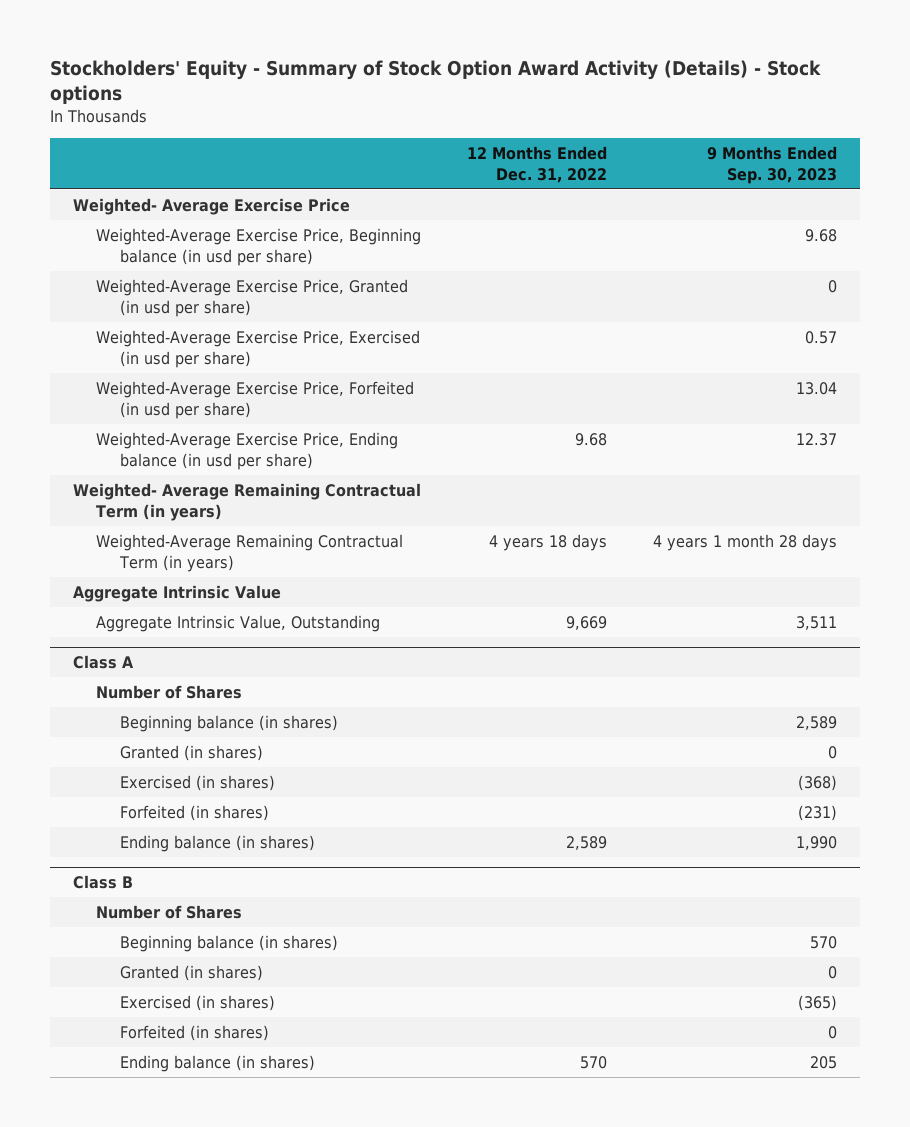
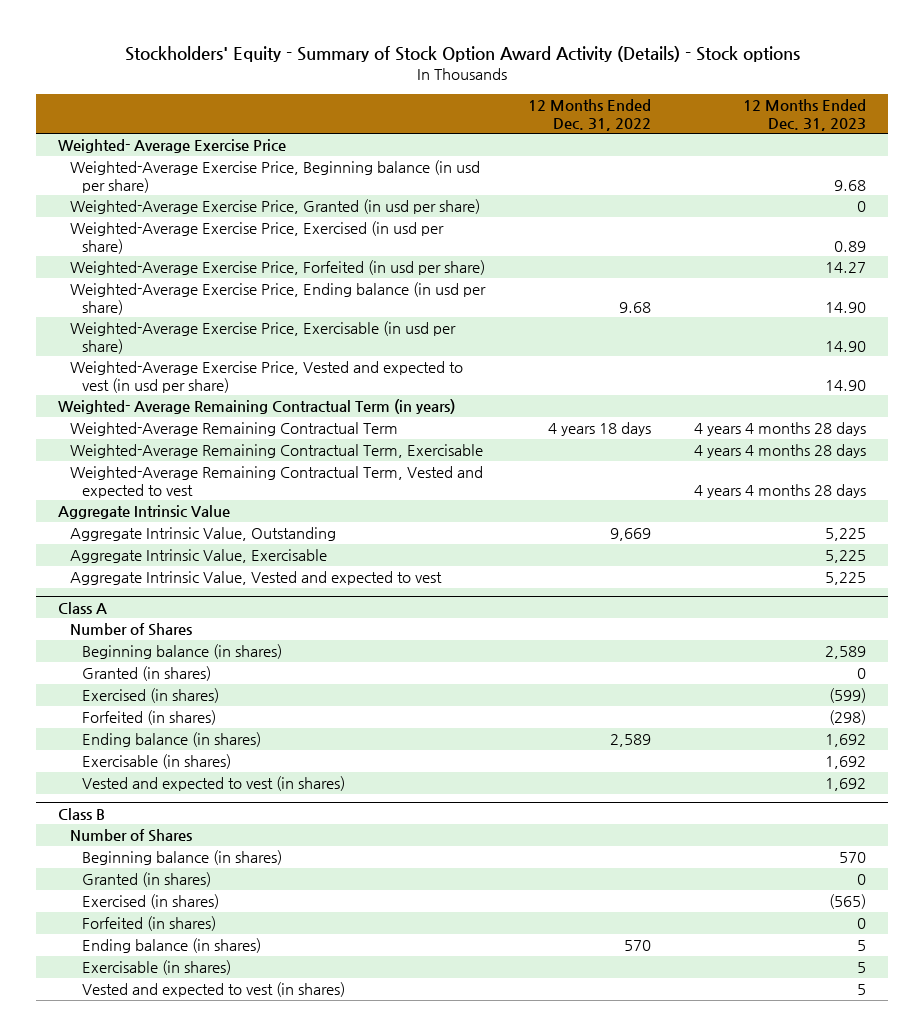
- | 12 Months Ended Dec. 31, 2022 | 9 Months Ended Sep. 30, 2023
+ | 12 Months Ended Dec. 31, 2022 | 12 Months Ended Dec. 31, 2023
+ Weighted-Average Exercise Price, Exercisable (in usd per share) | | 14.90
+ Weighted-Average Exercise Price, Vested and expected to vest (in usd per share) | | 14.90
- Weighted-Average Remaining Contractual Term (in years) | 4 years 18 days | 4 years 1 month 28 days
+ Weighted-Average Remaining Contractual Term | 4 years 18 days | 4 years 4 months 28 days
+ Weighted-Average Remaining Contractual Term, Exercisable | | 4 years 4 months 28 days
+ Weighted-Average Remaining Contractual Term, Vested and expected to vest | | 4 years 4 months 28 days
+ Aggregate Intrinsic Value, Exercisable | | 5,225
+ Aggregate Intrinsic Value, Vested and expected to vest | | 5,225
@ Class A
+ Exercisable (in shares) | | 1,692
+ Vested and expected to vest (in shares) | | 1,692
@ Class B
+ Exercisable (in shares) | | 5
+ Vested and expected to vest (in shares) | | 5

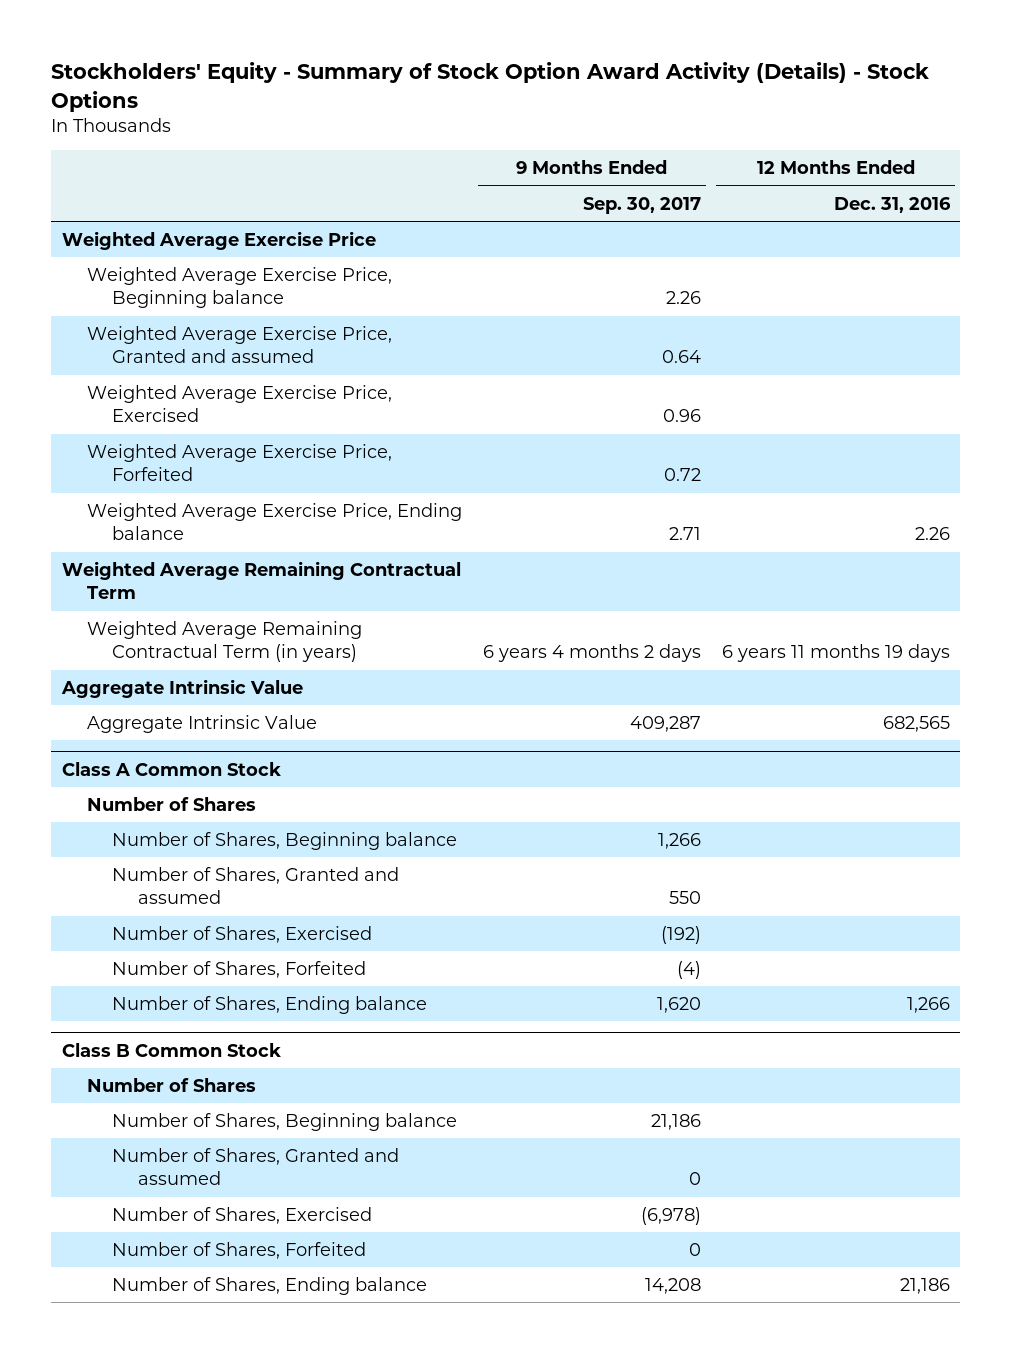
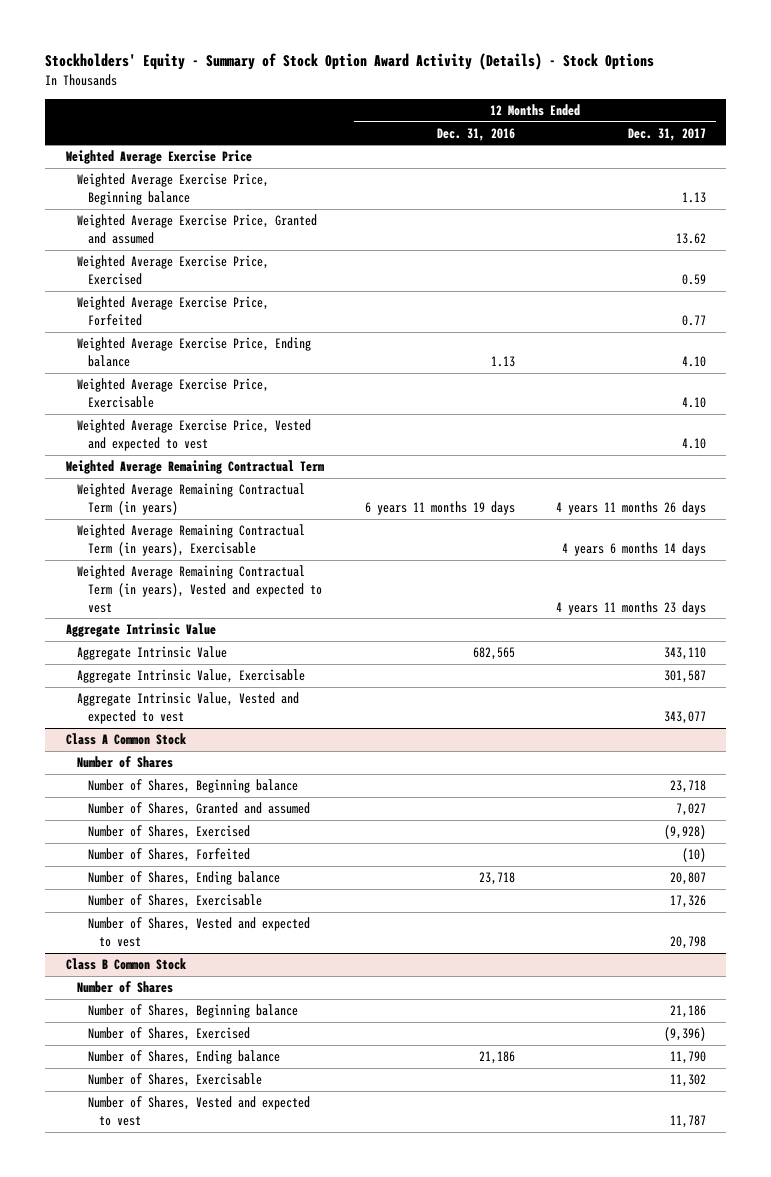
- | 9 Months Ended Sep. 30, 2017 | 12 Months Ended Dec. 31, 2016
+ | 12 Months Ended Dec. 31, 2016 | 12 Months Ended Dec. 31, 2017
- Weighted Average Exercise Price, Ending balance | 2.71 | 2.26
+ Weighted Average Exercise Price, Ending balance | 1.13 | 4.10
+ Weighted Average Exercise Price, Exercisable | | 4.10
+ Weighted Average Exercise Price, Vested and expected to vest | | 4.10
+ Weighted Average Remaining Contractual Term (in years), Exercisable | | 4 years 6 months 14 days
+ Weighted Average Remaining Contractual Term (in years), Vested and expected to vest | | 4 years 11 months 23 days
+ Aggregate Intrinsic Value, Exercisable | | 301,587
+ Aggregate Intrinsic Value, Vested and expected to vest | | 343,077
@ Class A Common Stock
- Number of Shares, Ending balance | 1,620 | 1,266
+ Number of Shares, Ending balance | 23,718 | 20,807
+ Number of Shares, Exercisable | | 17,326
+ Number of Shares, Vested and expected to vest | | 20,798
@ Class B Common Stock
- Number of Shares, Granted and assumed | 0 |
- Number of Shares, Forfeited | 0 |
+ Number of Shares, Exercisable | | 11,302
+ Number of Shares, Vested and expected to vest | | 11,787

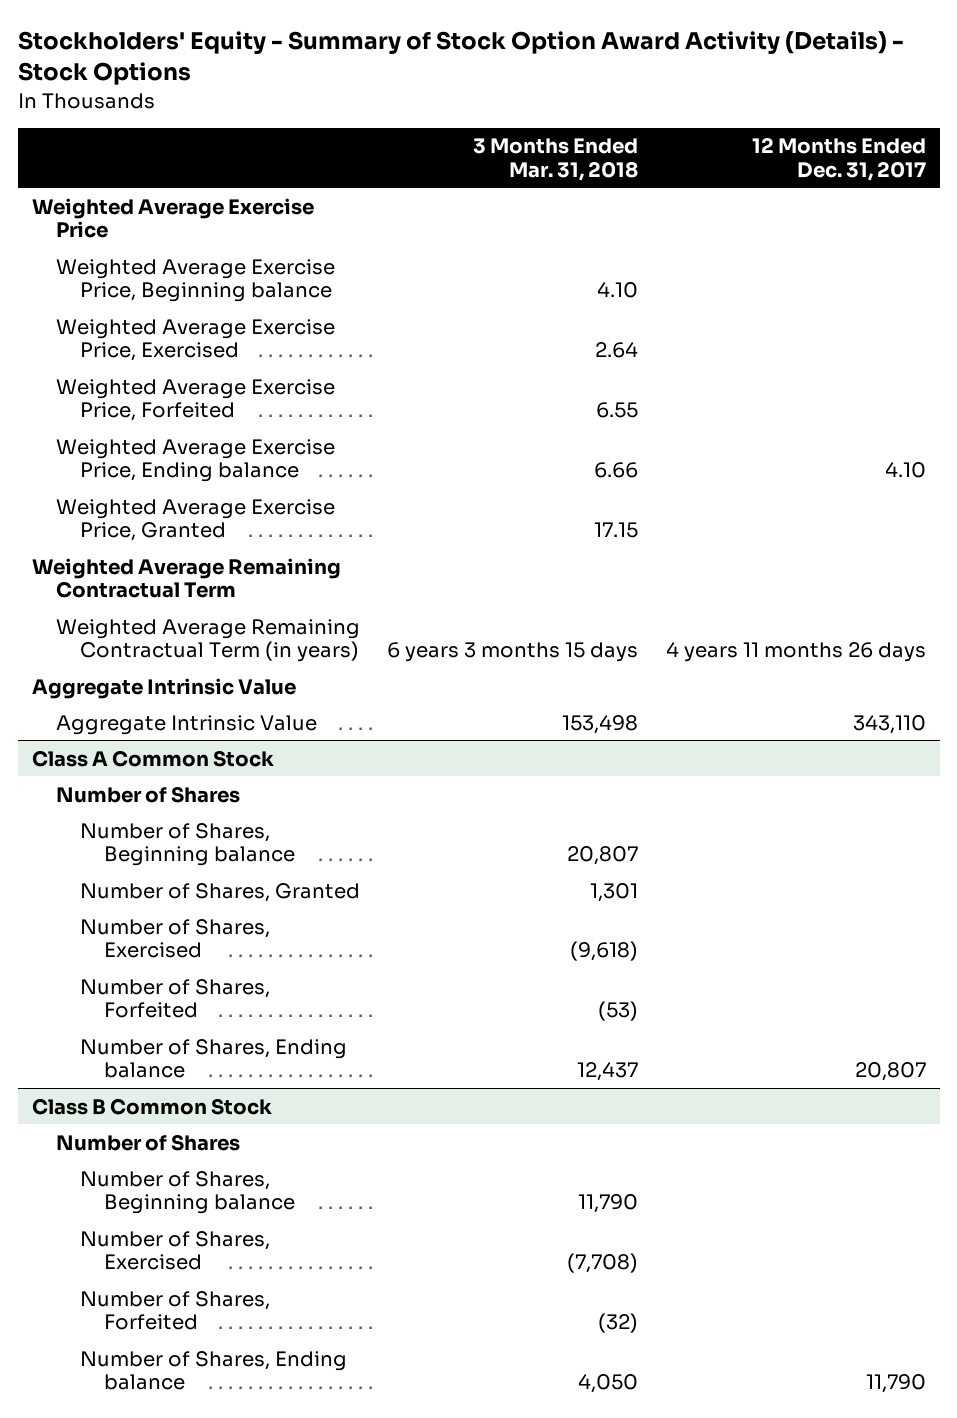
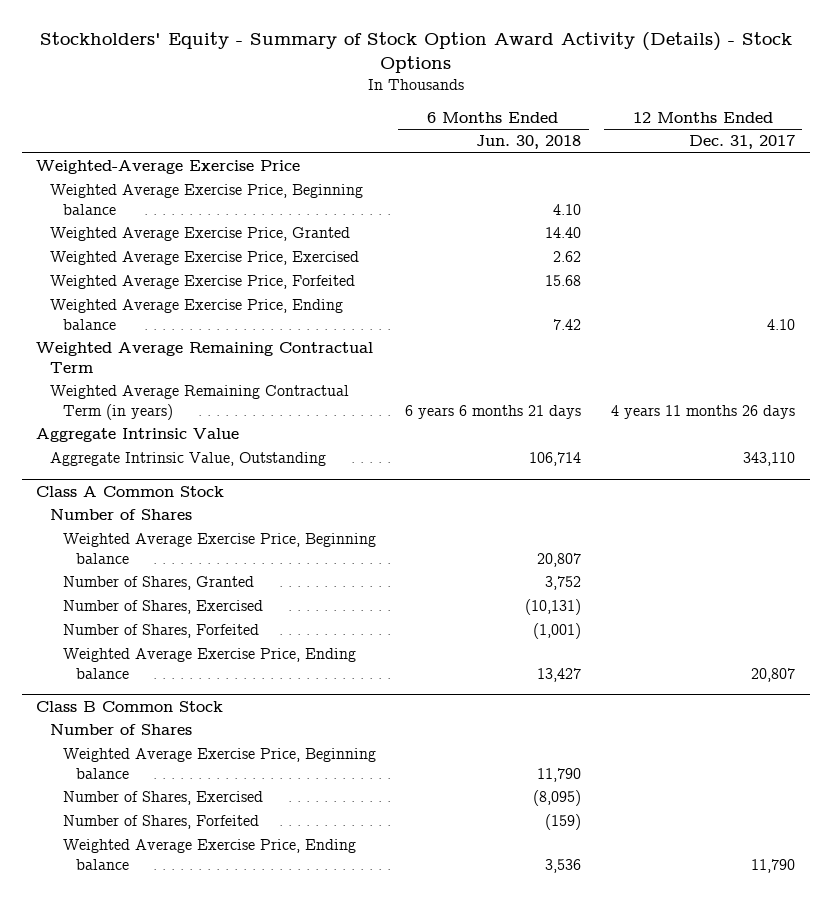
- | 3 Months Ended Mar. 31, 2018 | 12 Months Ended Dec. 31, 2017
+ | 6 Months Ended Jun. 30, 2018 | 12 Months Ended Dec. 31, 2017
- Weighted Average Exercise Price
+ Weighted-Average Exercise Price
moved up: Weighted Average Exercise Price, Granted | 14.40 |
- Aggregate Intrinsic Value | 153,498 | 343,110
+ Aggregate Intrinsic Value, Outstanding | 106,714 | 343,110
@ Class A Common Stock
- Number of Shares, Beginning balance | 20,807 |
+ Weighted Average Exercise Price, Beginning balance | 20,807 |
- Number of Shares, Ending balance | 12,437 | 20,807
+ Weighted Average Exercise Price, Ending balance | 13,427 | 20,807
@ Class B Common Stock
- Number of Shares, Beginning balance | 11,790 |
+ Weighted Average Exercise Price, Beginning balance | 11,790 |
- Number of Shares, Ending balance | 4,050 | 11,790
+ Weighted Average Exercise Price, Ending balance | 3,536 | 11,790

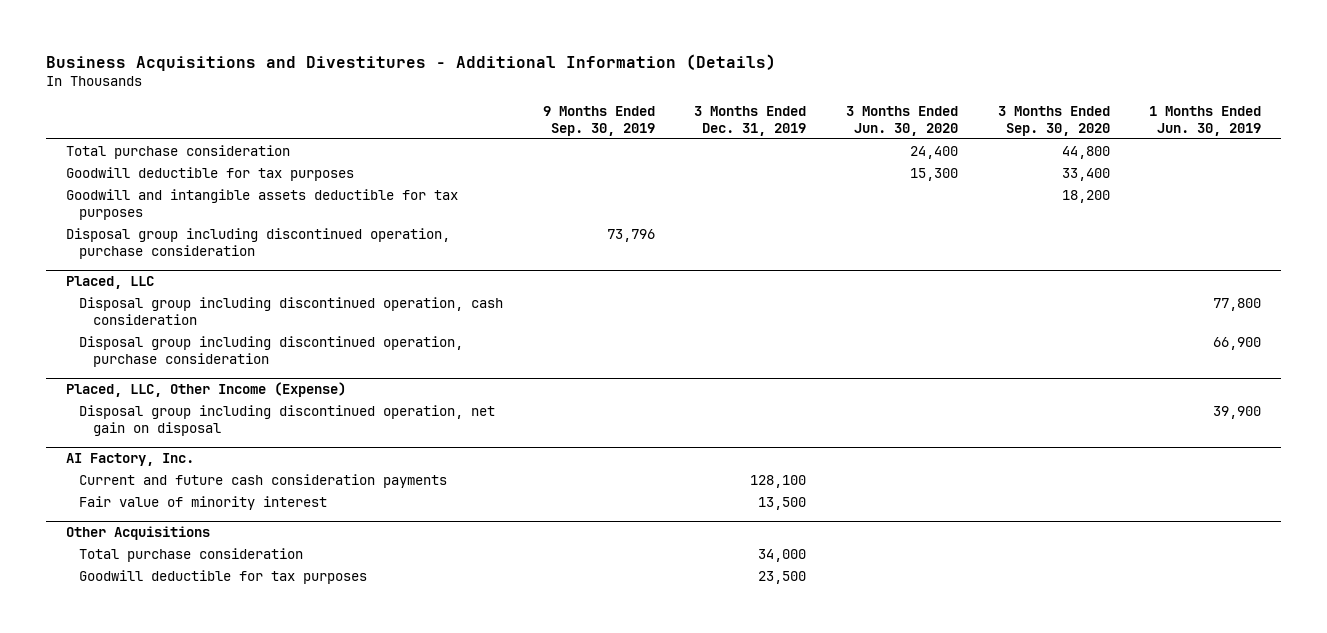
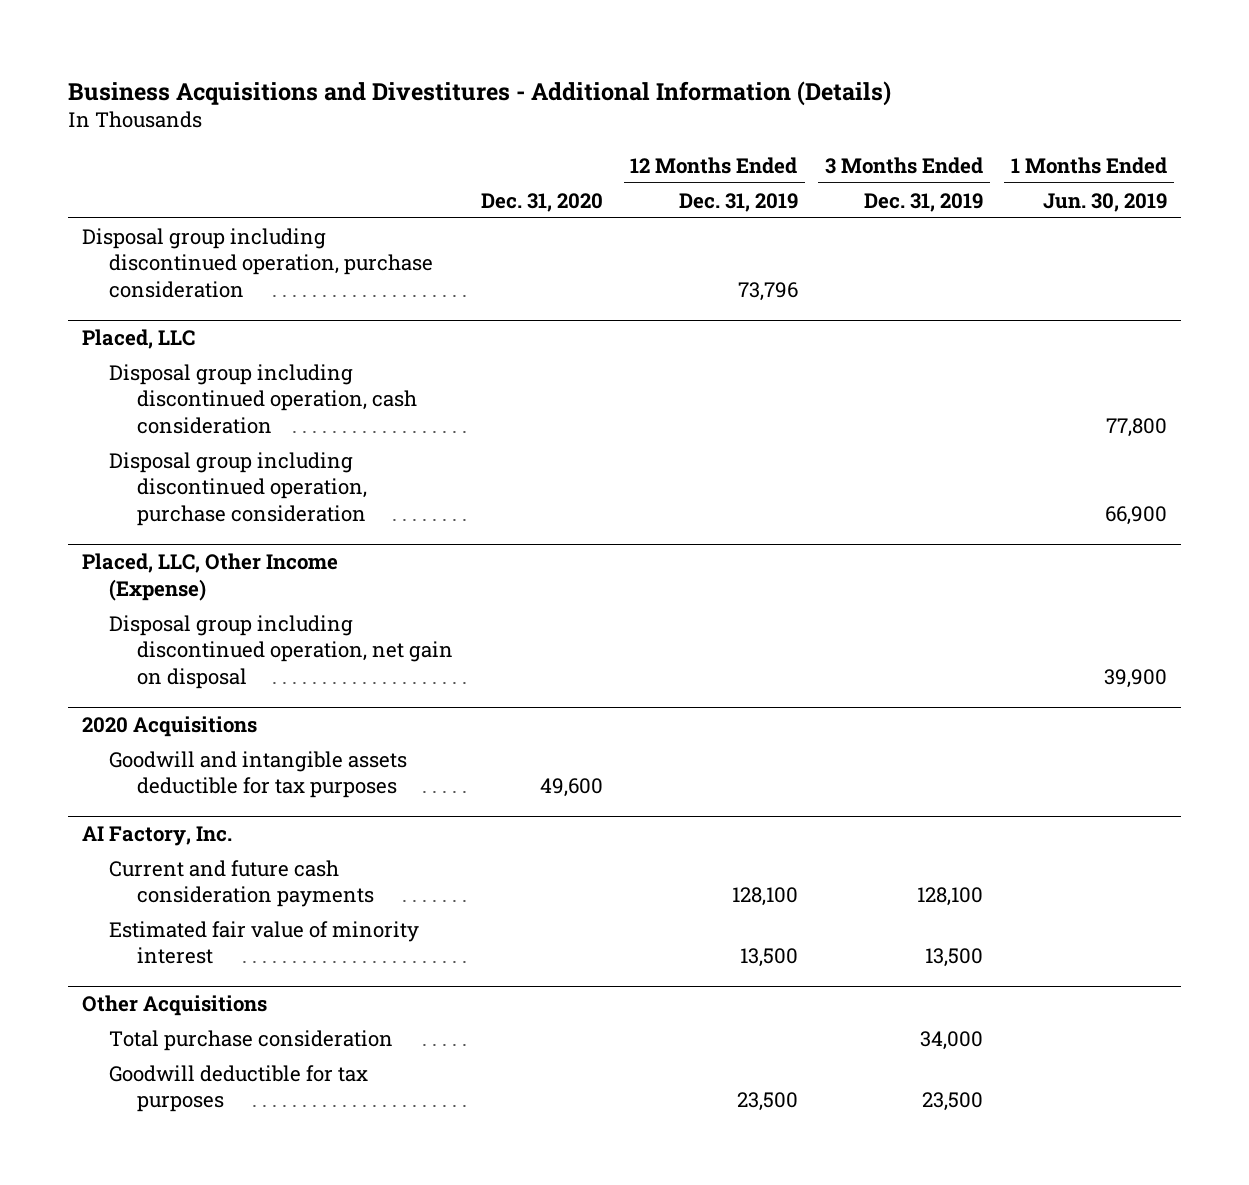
- | 9 Months Ended Sep. 30, 2019 | 3 Months Ended Dec. 31, 2019 | 3 Months Ended Jun. 30, 2020 | 3 Months Ended Sep. 30, 2020 | 1 Months Ended Jun. 30, 2019
+ | Dec. 31, 2020 | 12 Months Ended Dec. 31, 2019 | 3 Months Ended Dec. 31, 2019 | 1 Months Ended Jun. 30, 2019
- Total purchase consideration | | | 24,400 | 44,800 |
- Goodwill deductible for tax purposes | | | 15,300 | 33,400 |
- Goodwill and intangible assets deductible for tax purposes | | | | 18,200 |
+ 2020 Acquisitions
+ Goodwill and intangible assets deductible for tax purposes | 49,600 | | |
@ AI Factory, Inc.
- Fair value of minority interest | | 13,500 | | |
+ Estimated fair value of minority interest | | 13,500 | 13,500 |

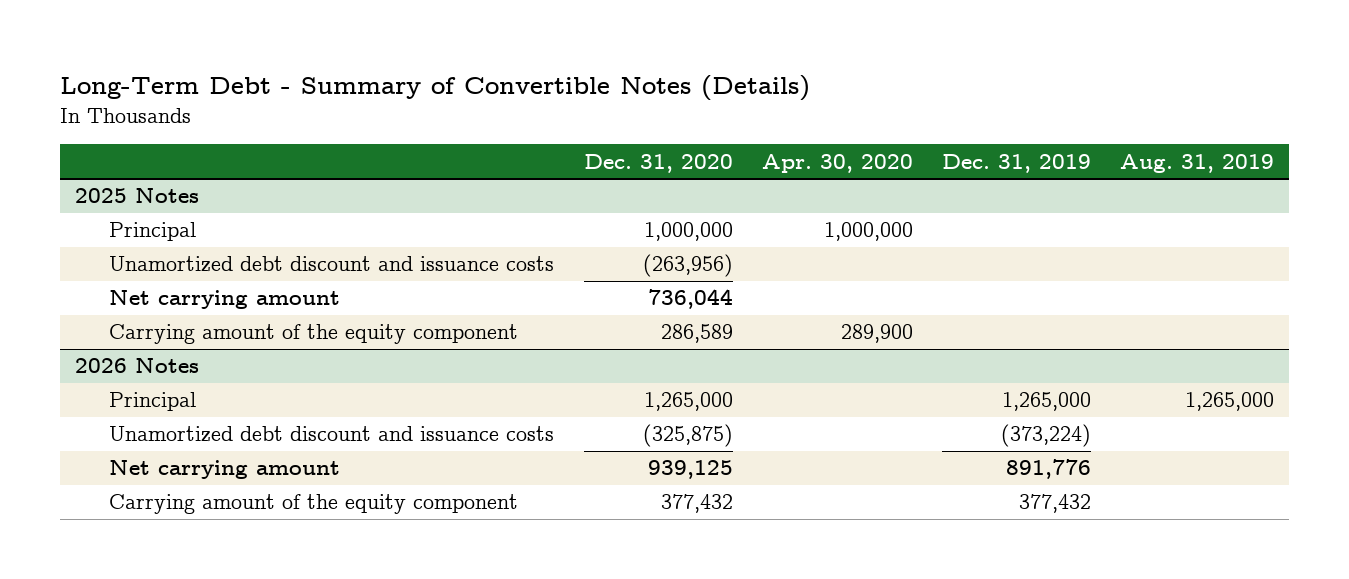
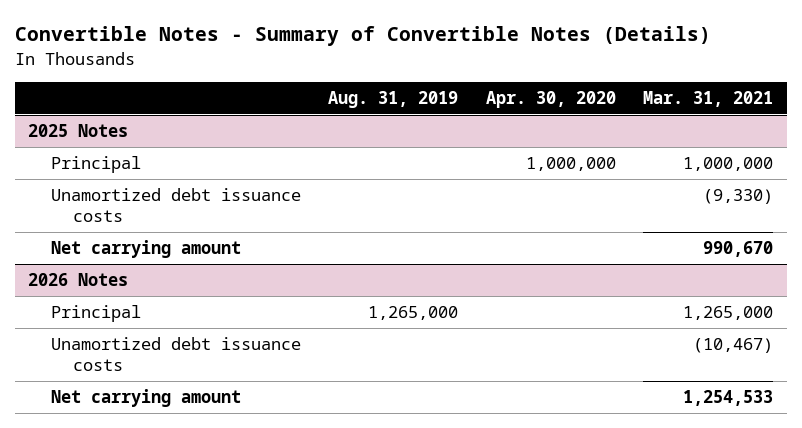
- Long-Term Debt - Summary of Convertible Notes (Details)
+ Convertible Notes - Summary of Convertible Notes (Details)
- | Dec. 31, 2020 | Apr. 30, 2020 | Dec. 31, 2019 | Aug. 31, 2019
+ | Aug. 31, 2019 | Apr. 30, 2020 | Mar. 31, 2021
@ 2025 Notes
- Unamortized debt discount and issuance costs | (263,956) | | |
+ Unamortized debt issuance costs | | | (9,330)
- Carrying amount of the equity component | 286,589 | 289,900 | |
@ 2026 Notes
- Unamortized debt discount and issuance costs | (325,875) | | (373,224) |
+ Unamortized debt issuance costs | | | (10,467)
- Carrying amount of the equity component | 377,432 | | 377,432 |

